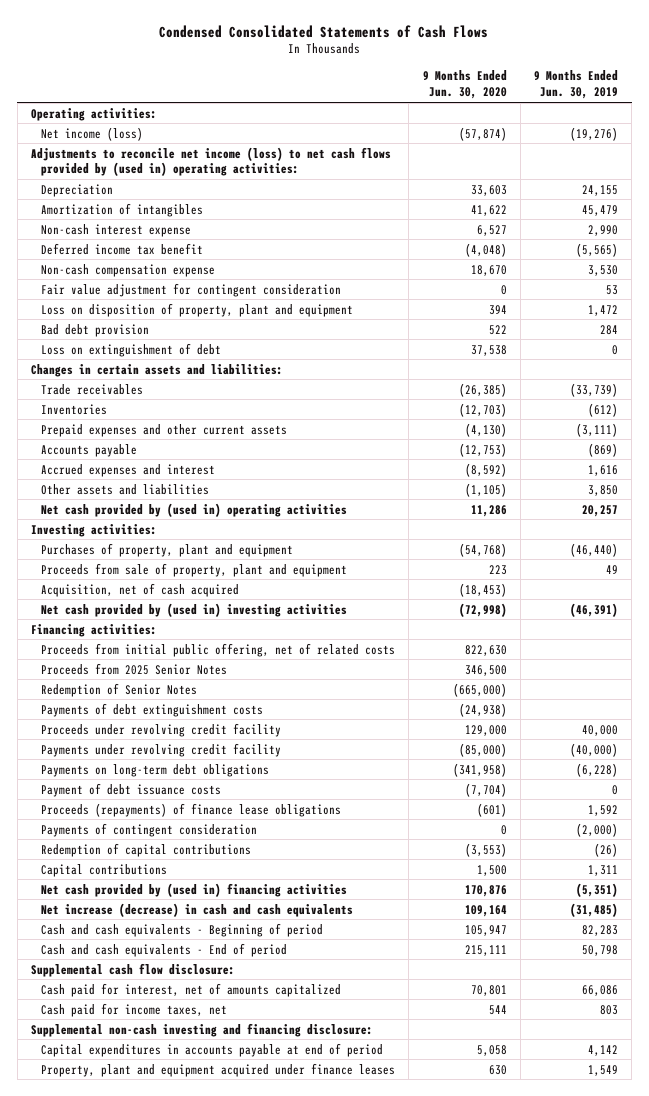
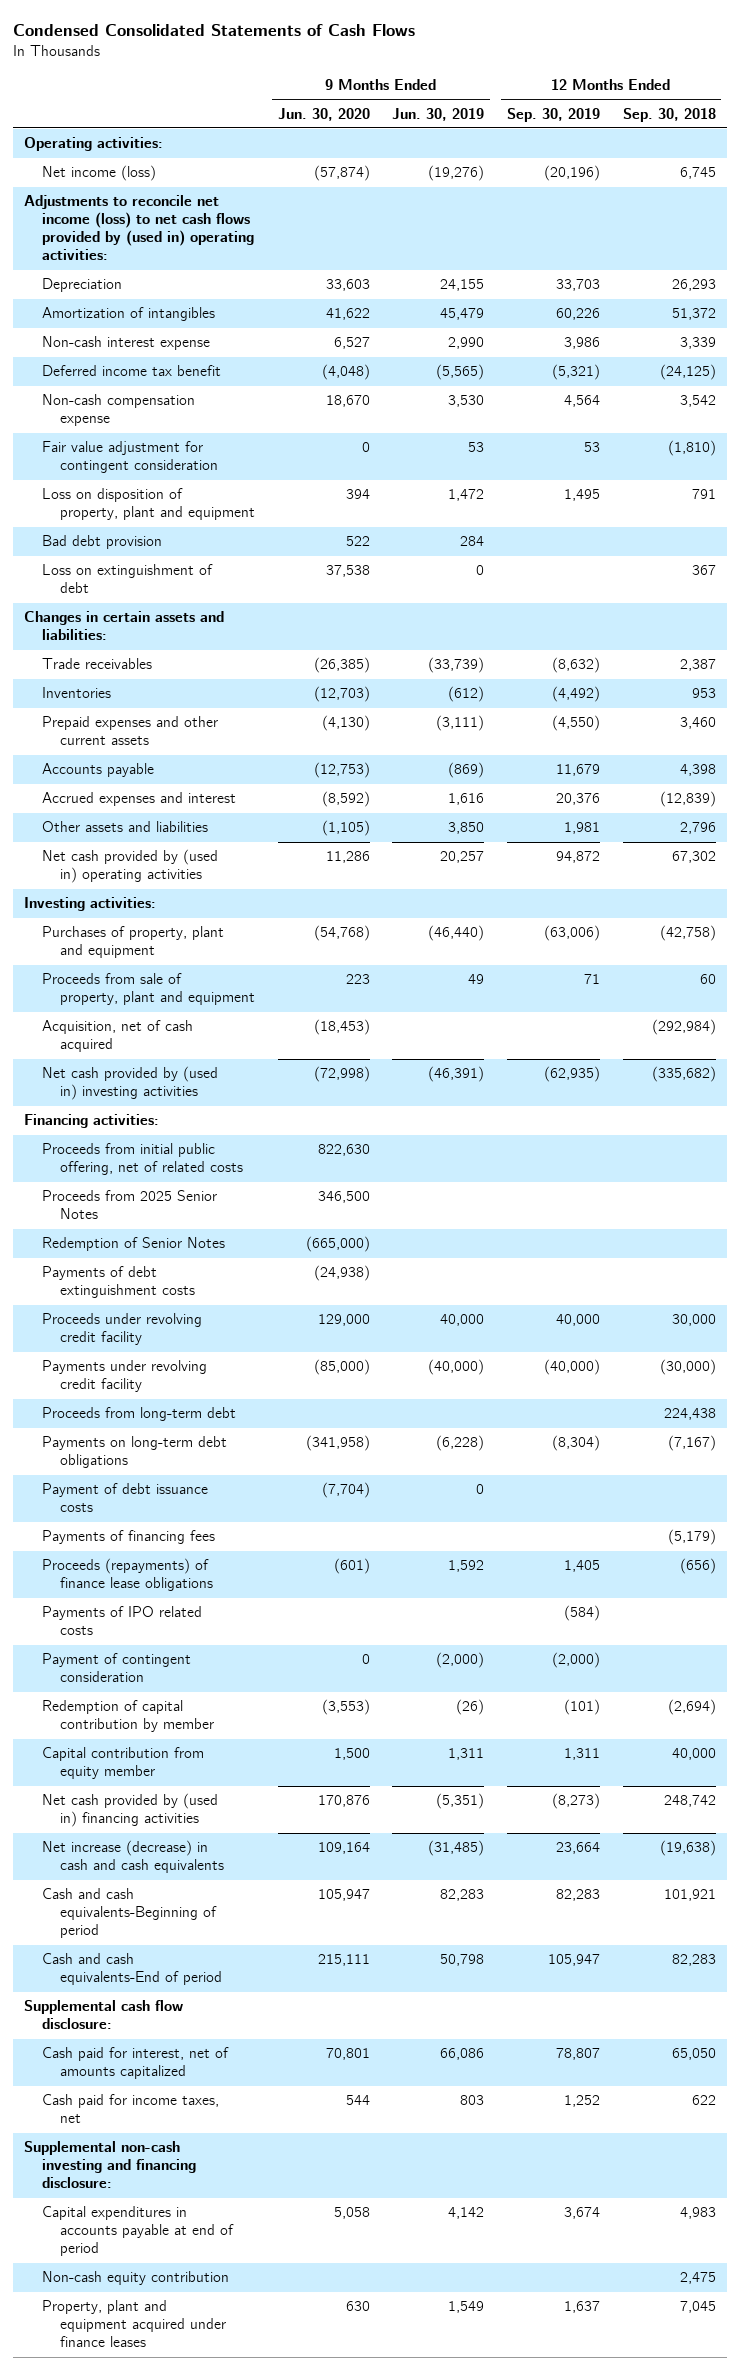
- | 9 Months Ended Jun. 30, 2020 | 9 Months Ended Jun. 30, 2019
+ | 9 Months Ended Jun. 30, 2020 | 9 Months Ended Jun. 30, 2019 | 12 Months Ended Sep. 30, 2019 | 12 Months Ended Sep. 30, 2018
+ Proceeds from long-term debt | | | | 224,438
+ Payments of financing fees | | | | (5,179)
- Payments of contingent consideration | 0 | (2,000)
- Redemption of capital contributions | (3,553) | (26)
- Capital contributions | 1,500 | 1,311
+ Payments of IPO related costs | | | (584) |
+ Payment of contingent consideration | 0 | (2,000) | (2,000) |
+ Redemption of capital contribution by member | (3,553) | (26) | (101) | (2,694)
+ Capital contribution from equity member | 1,500 | 1,311 | 1,311 | 40,000
- Cash and cash equivalents - Beginning of period | 105,947 | 82,283
- Cash and cash equivalents - End of period | 215,111 | 50,798
+ Cash and cash equivalents-Beginning of period | 105,947 | 82,283 | 82,283 | 101,921
+ Cash and cash equivalents-End of period | 215,111 | 50,798 | 105,947 | 82,283
+ Non-cash equity contribution | | | | 2,475

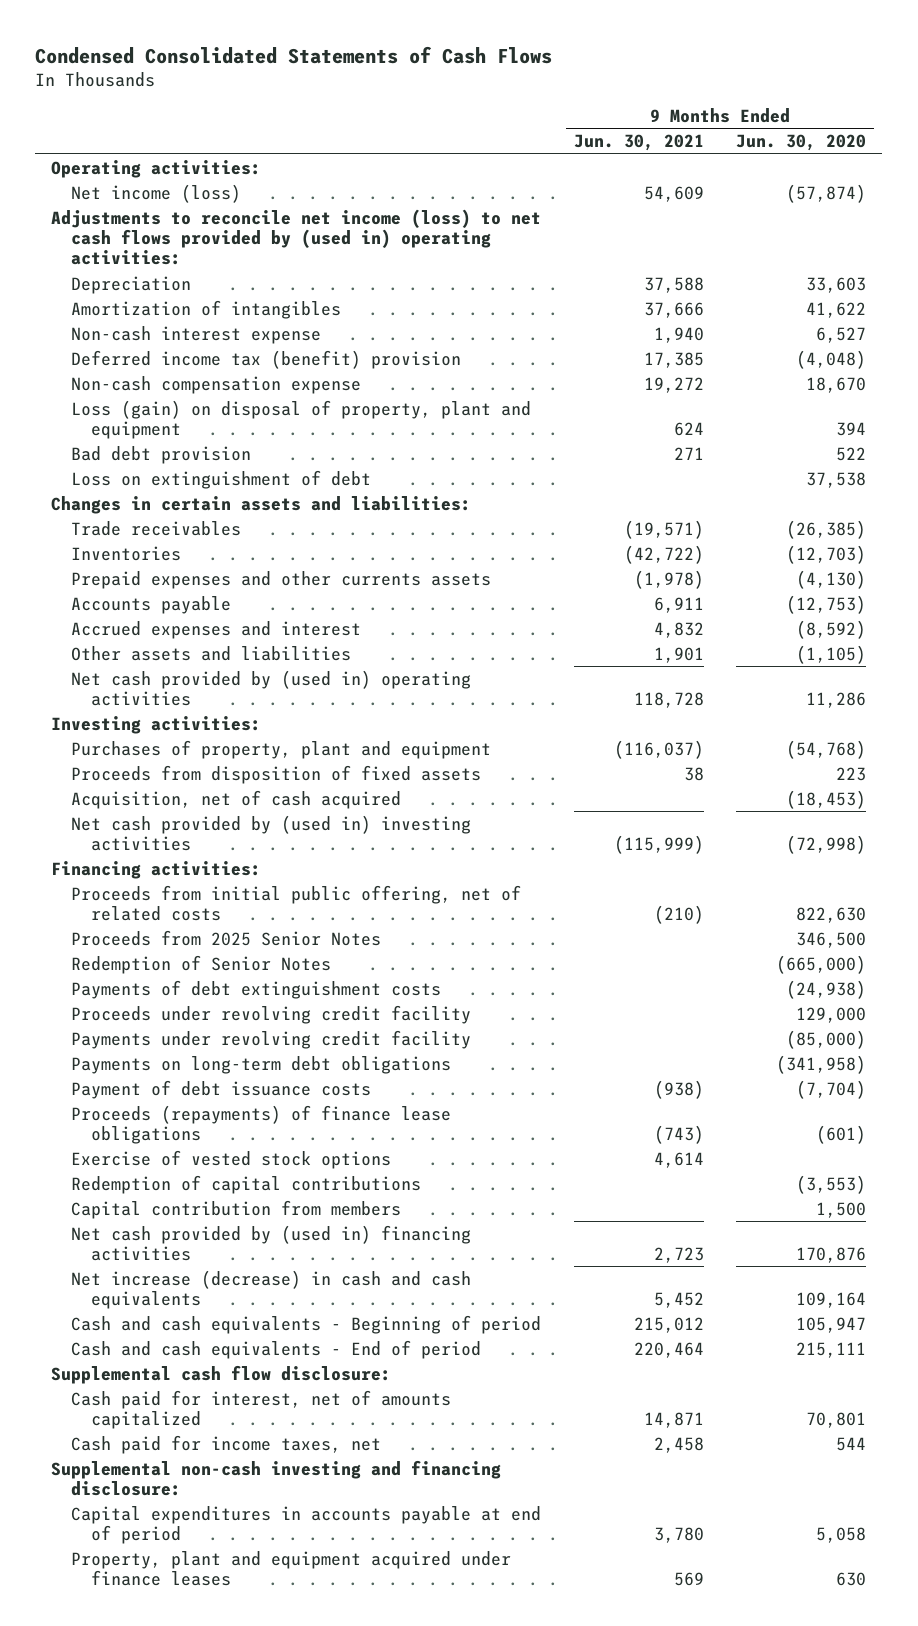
- | 9 Months Ended Jun. 30, 2020 | 9 Months Ended Jun. 30, 2019 | 12 Months Ended Sep. 30, 2019 | 12 Months Ended Sep. 30, 2018
+ | 9 Months Ended Jun. 30, 2021 | 9 Months Ended Jun. 30, 2020
- Deferred income tax benefit | (4,048) | (5,565) | (5,321) | (24,125)
+ Deferred income tax (benefit) provision | 17,385 | (4,048)
- Fair value adjustment for contingent consideration | 0 | 53 | 53 | (1,810)
- Loss on disposition of property, plant and equipment | 394 | 1,472 | 1,495 | 791
+ Loss (gain) on disposal of property, plant and equipment | 624 | 394
- Prepaid expenses and other current assets | (4,130) | (3,111) | (4,550) | 3,460
+ Prepaid expenses and other currents assets | (1,978) | (4,130)
- Proceeds from sale of property, plant and equipment | 223 | 49 | 71 | 60
+ Proceeds from disposition of fixed assets | 38 | 223
- Proceeds from long-term debt | | | | 224,438
- Payments of financing fees | | | | (5,179)
- Payments of IPO related costs | | | (584) |
- Payment of contingent consideration | 0 | (2,000) | (2,000) |
- Redemption of capital contribution by member | (3,553) | (26) | (101) | (2,694)
- Capital contribution from equity member | 1,500 | 1,311 | 1,311 | 40,000
+ Exercise of vested stock options | 4,614 |
+ Redemption of capital contributions | | (3,553)
+ Capital contribution from members | | 1,500
- Cash and cash equivalents-Beginning of period | 105,947 | 82,283 | 82,283 | 101,921
- Cash and cash equivalents-End of period | 215,111 | 50,798 | 105,947 | 82,283
+ Cash and cash equivalents - Beginning of period | 215,012 | 105,947
+ Cash and cash equivalents - End of period | 220,464 | 215,111
- Non-cash equity contribution | | | | 2,475

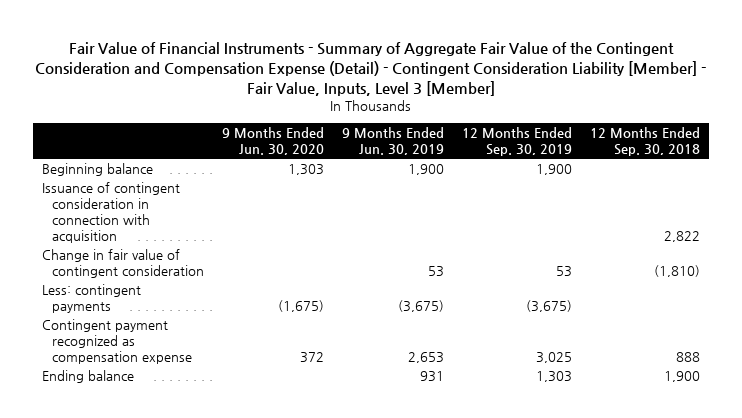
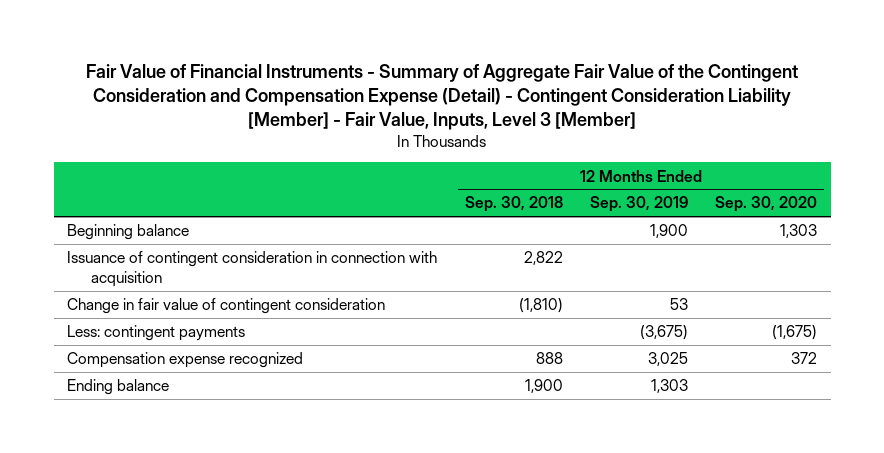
- | 9 Months Ended Jun. 30, 2020 | 9 Months Ended Jun. 30, 2019 | 12 Months Ended Sep. 30, 2019 | 12 Months Ended Sep. 30, 2018
+ | 12 Months Ended Sep. 30, 2018 | 12 Months Ended Sep. 30, 2019 | 12 Months Ended Sep. 30, 2020
- Contingent payment recognized as compensation expense | 372 | 2,653 | 3,025 | 888
+ Compensation expense recognized | 888 | 3,025 | 372

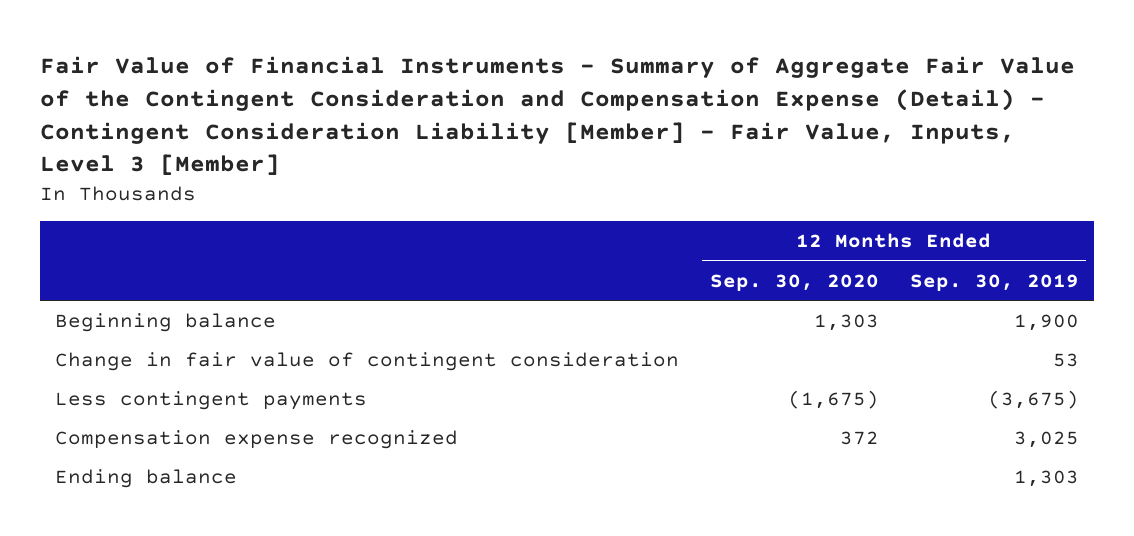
- | 12 Months Ended Sep. 30, 2018 | 12 Months Ended Sep. 30, 2019 | 12 Months Ended Sep. 30, 2020
+ | 12 Months Ended Sep. 30, 2020 | 12 Months Ended Sep. 30, 2019
- Issuance of contingent consideration in connection with acquisition | 2,822 | |
- Less: contingent payments | | (3,675) | (1,675)
+ Less contingent payments | (1,675) | (3,675)

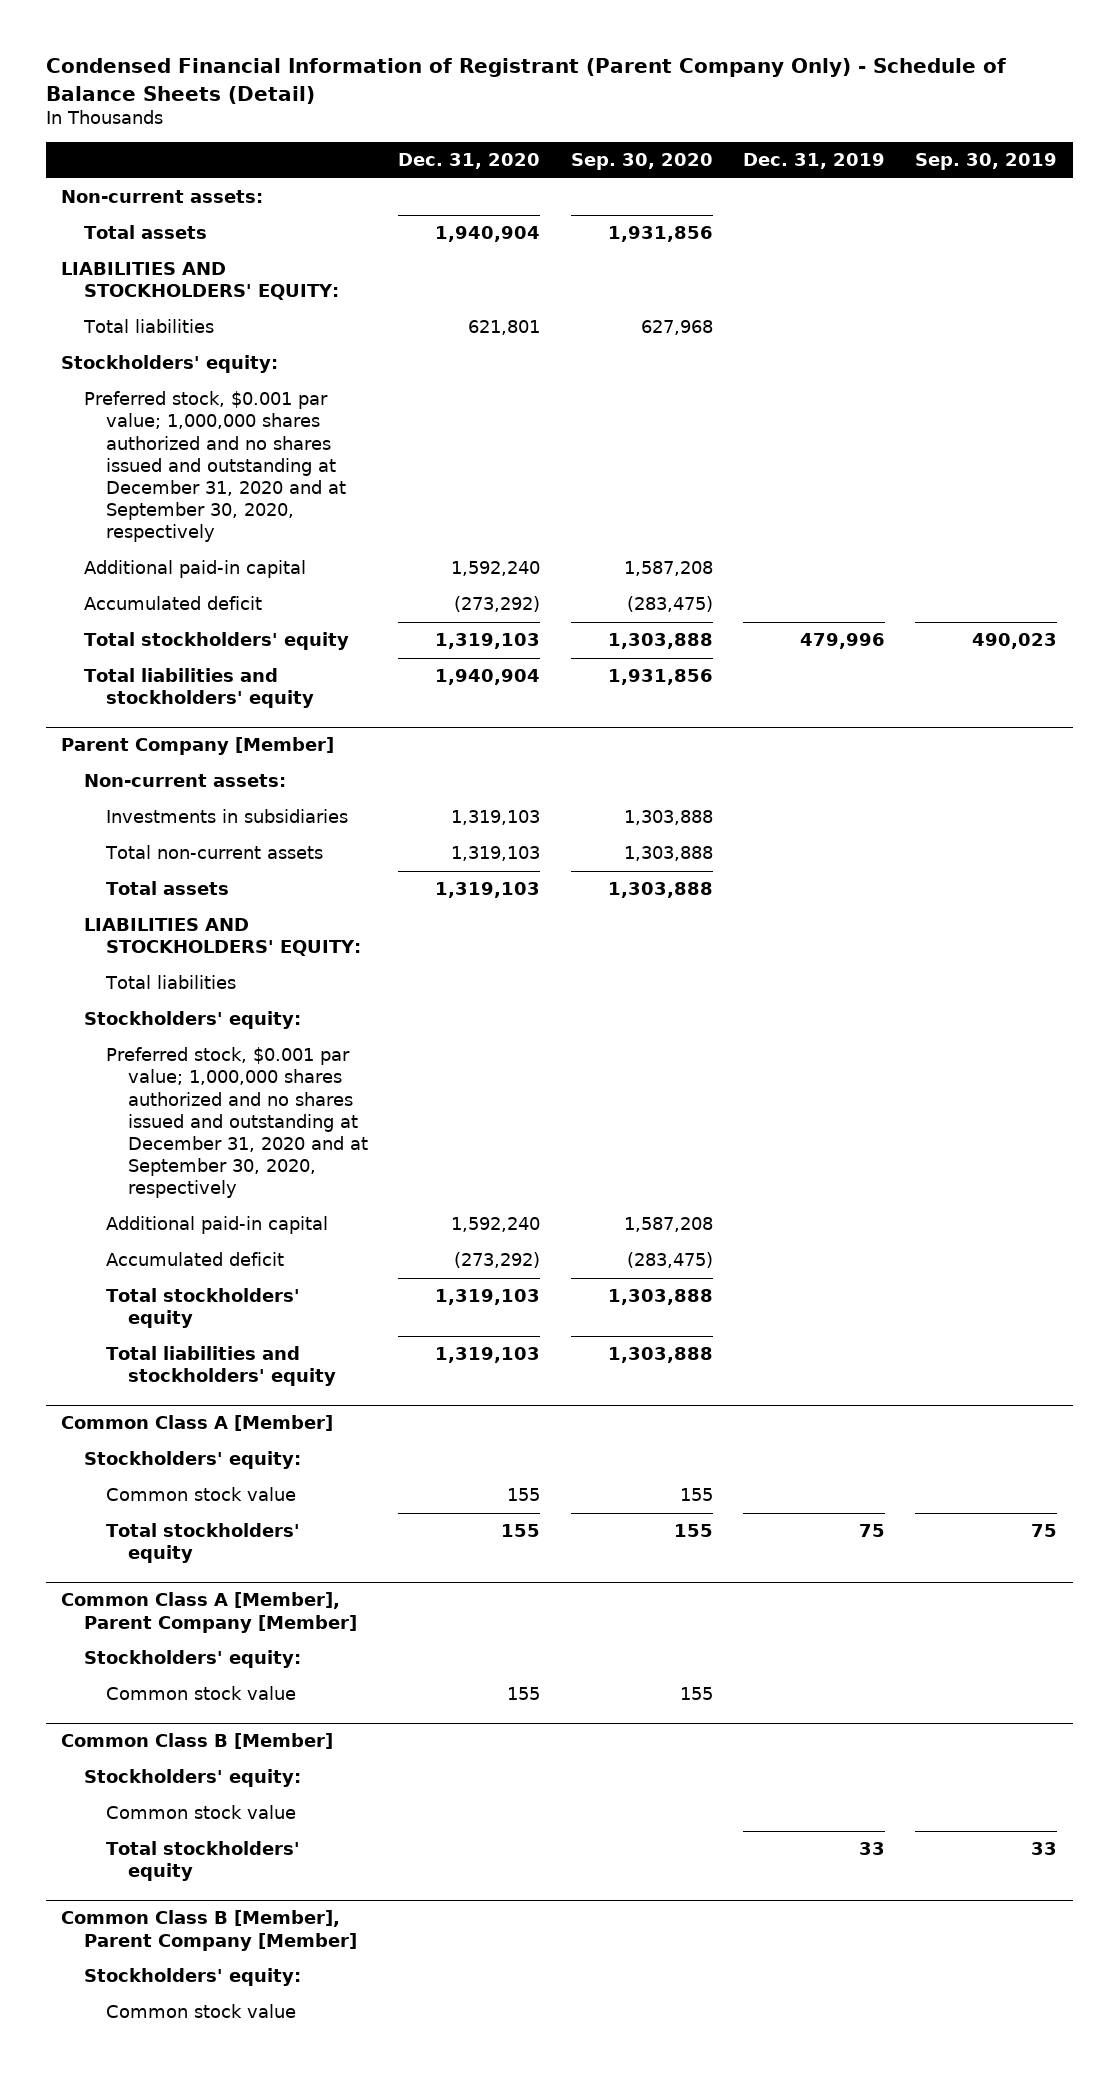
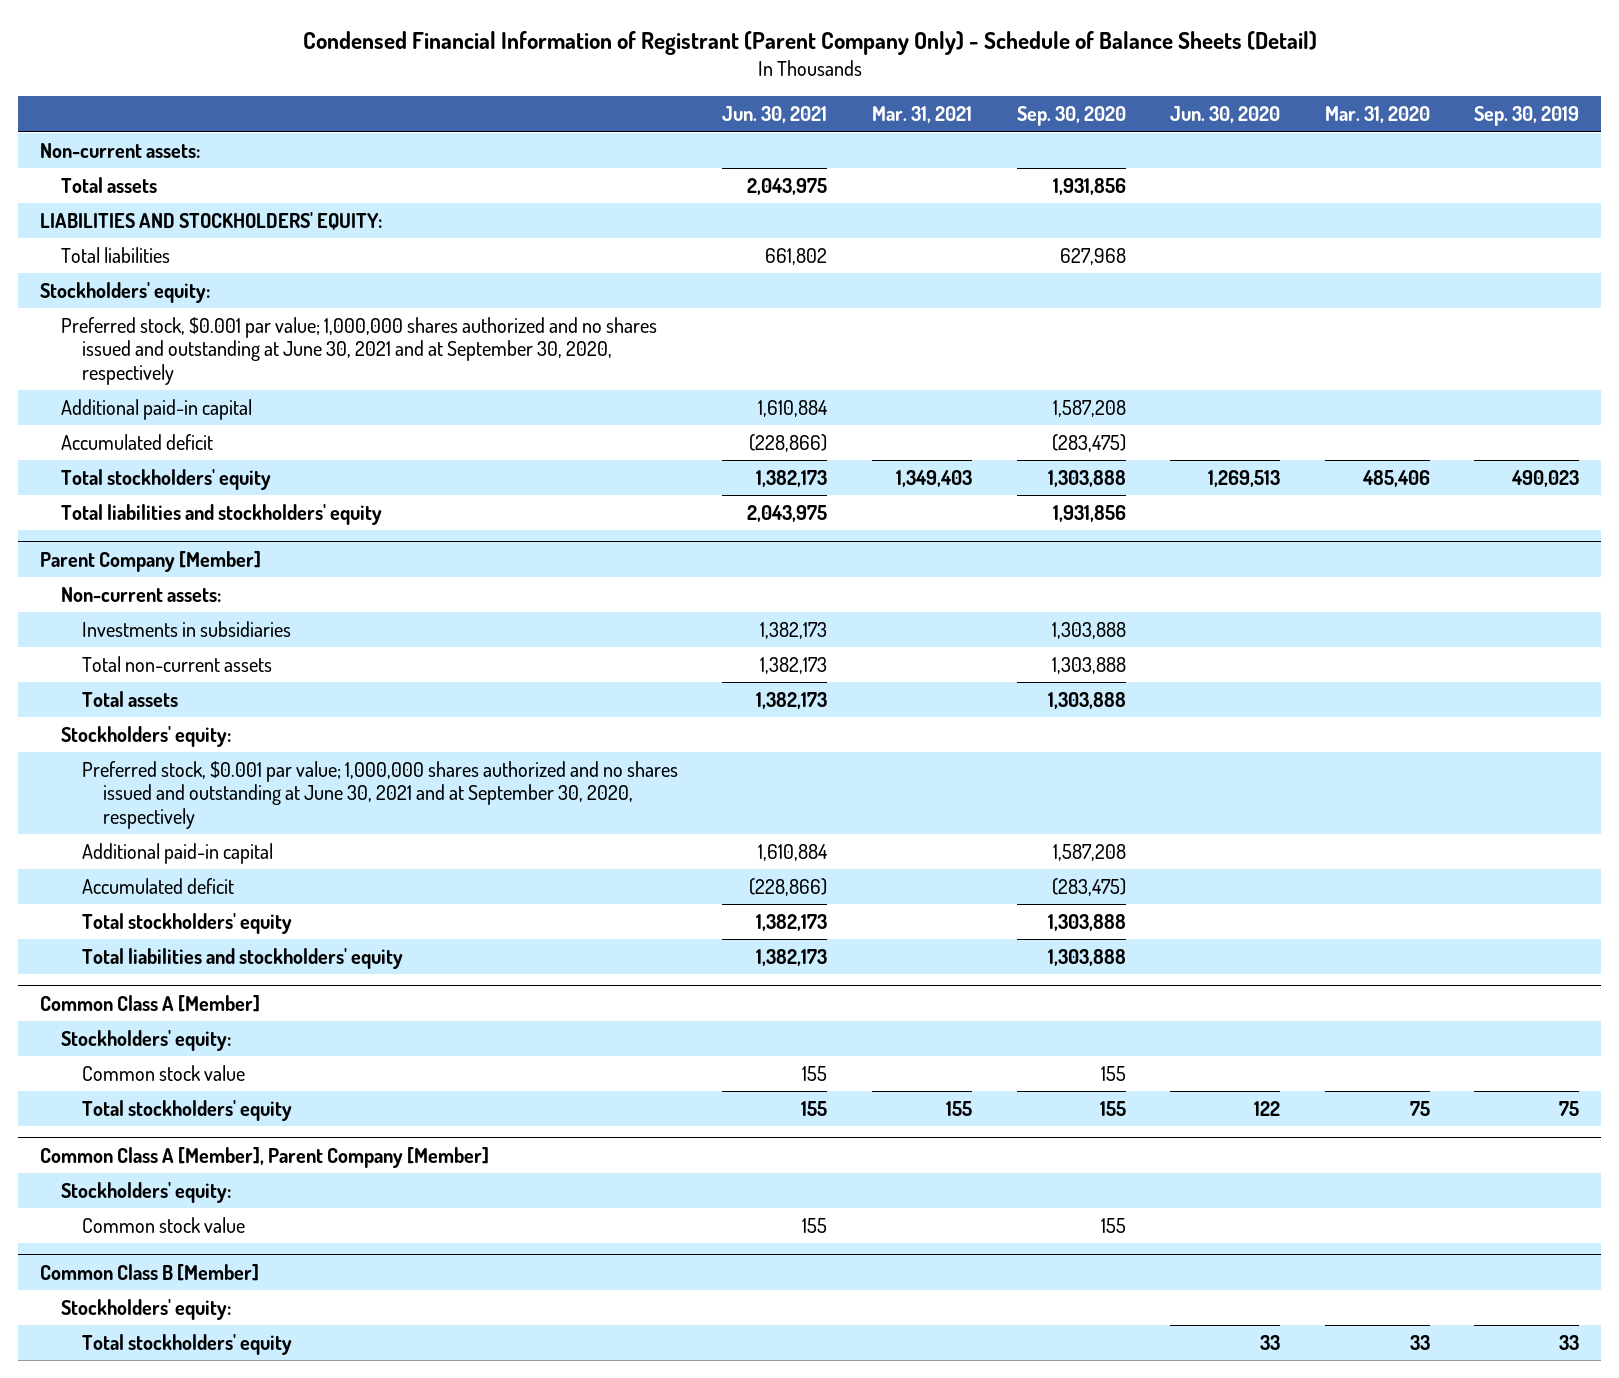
- | Dec. 31, 2020 | Sep. 30, 2020 | Dec. 31, 2019 | Sep. 30, 2019
+ | Jun. 30, 2021 | Mar. 31, 2021 | Sep. 30, 2020 | Jun. 30, 2020 | Mar. 31, 2020 | Sep. 30, 2019
- Preferred stock, $0.001 par value; 1,000,000 shares authorized and no shares issued and outstanding at December 31, 2020 and at September 30, 2020, respectively
+ Preferred stock, $0.001 par value; 1,000,000 shares authorized and no shares issued and outstanding at June 30, 2021 and at September 30, 2020, respectively
@ Parent Company [Member]
- LIABILITIES AND STOCKHOLDERS' EQUITY:
- Total liabilities
- Preferred stock, $0.001 par value; 1,000,000 shares authorized and no shares issued and outstanding at December 31, 2020 and at September 30, 2020, respectively
+ Preferred stock, $0.001 par value; 1,000,000 shares authorized and no shares issued and outstanding at June 30, 2021 and at September 30, 2020, respectively
@ Common Class B [Member]
- Common stock value
- Common Class B [Member], Parent Company [Member]
- Stockholders' equity:
- Common stock value

